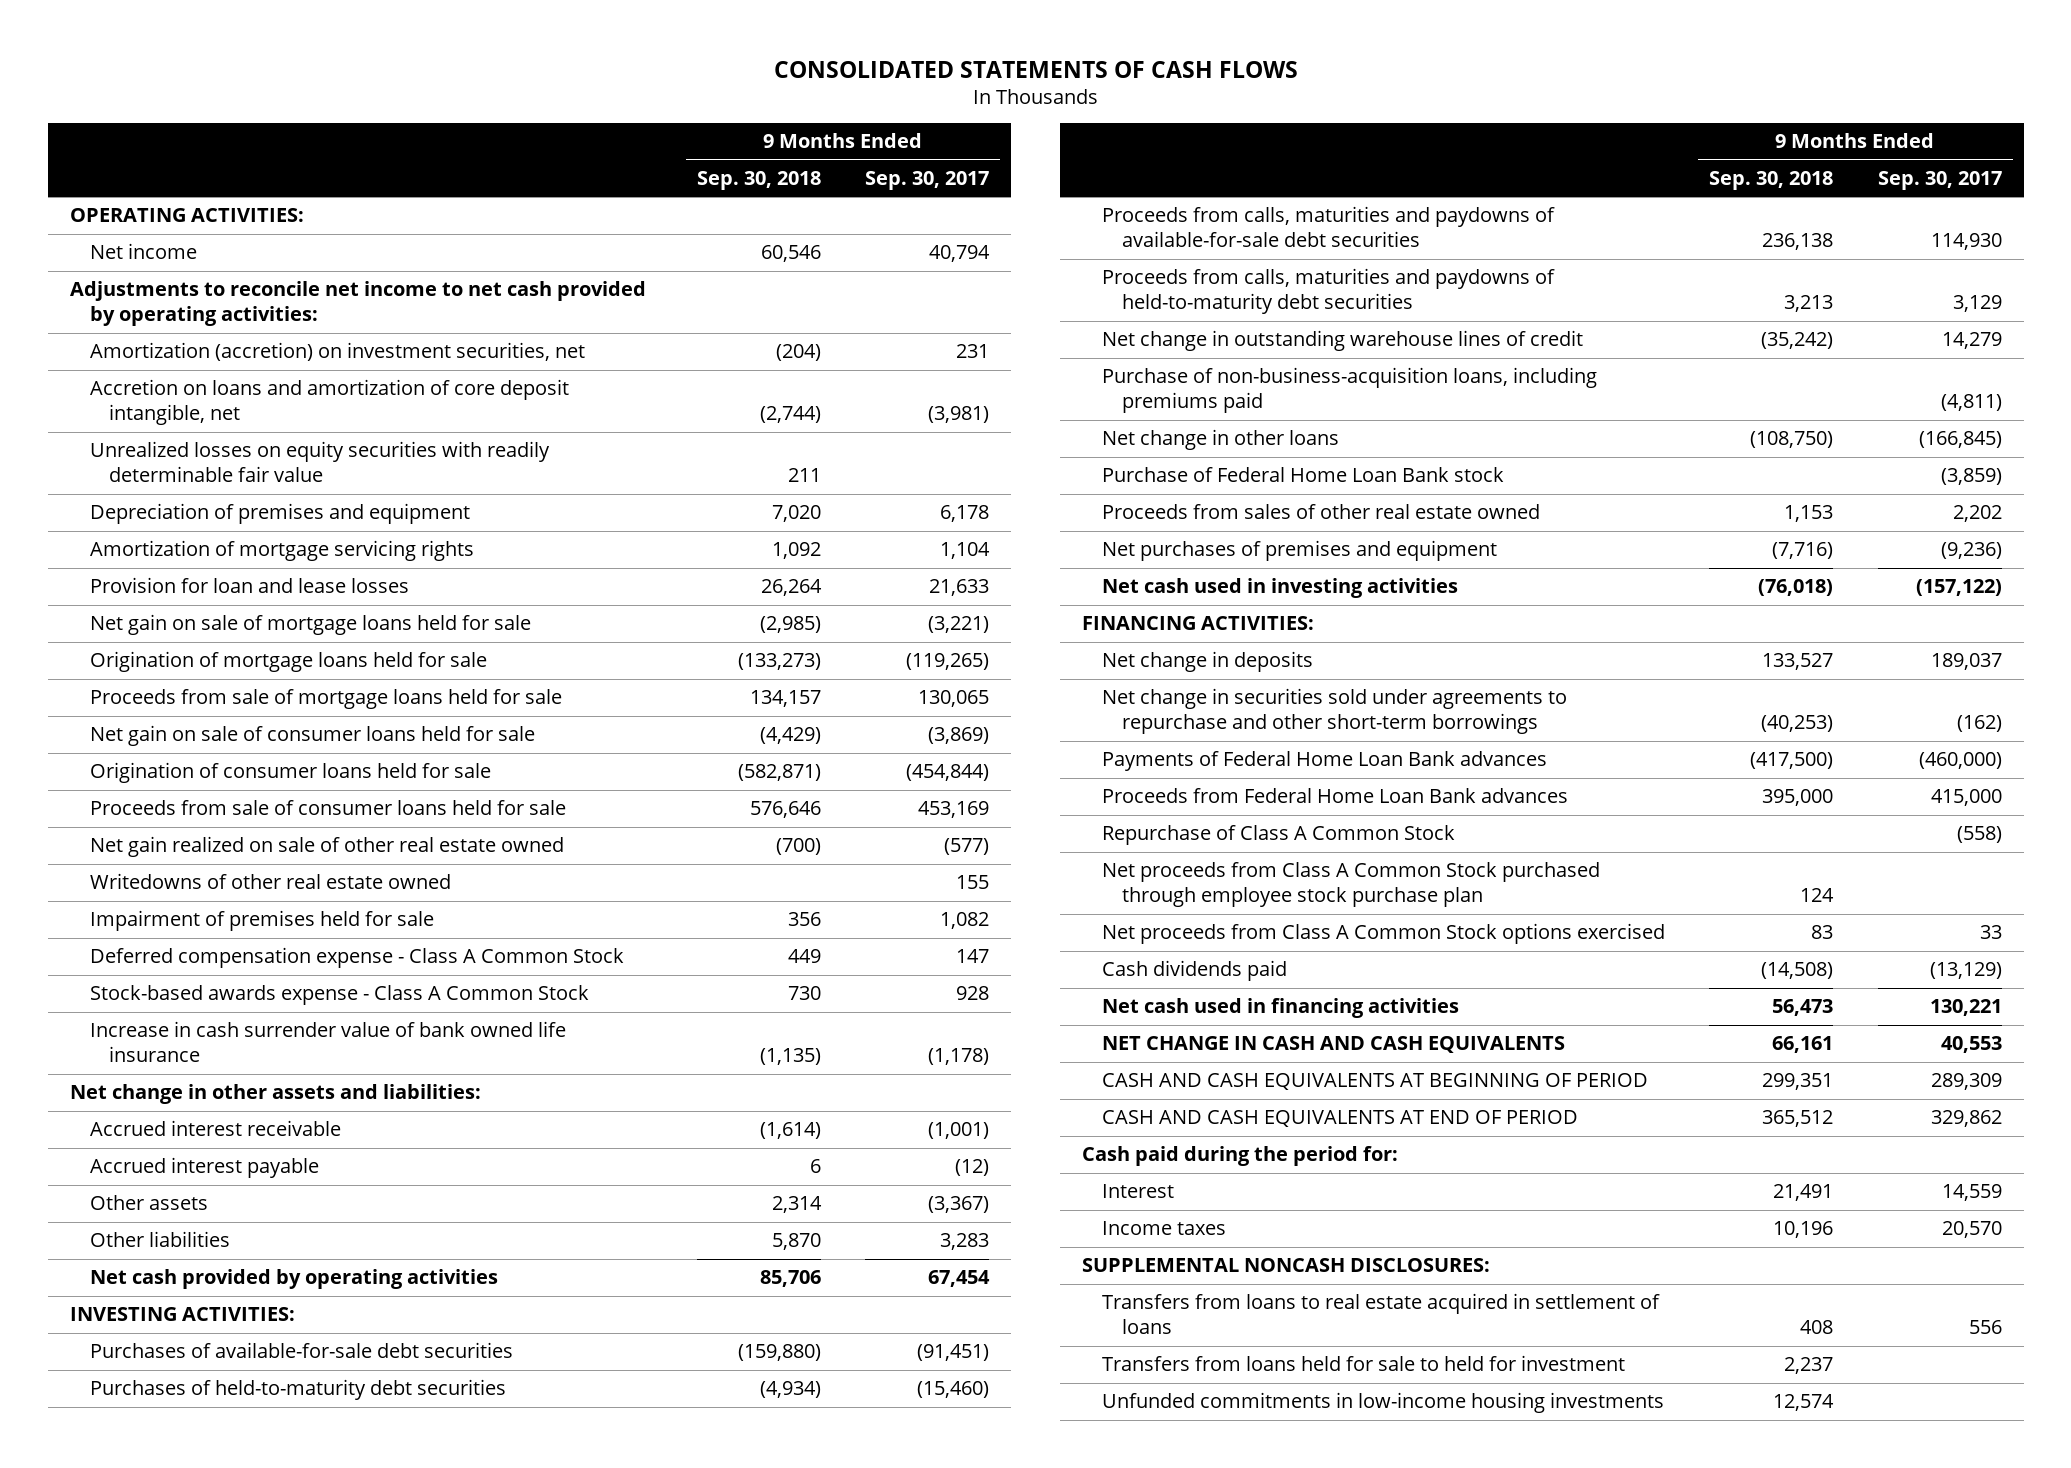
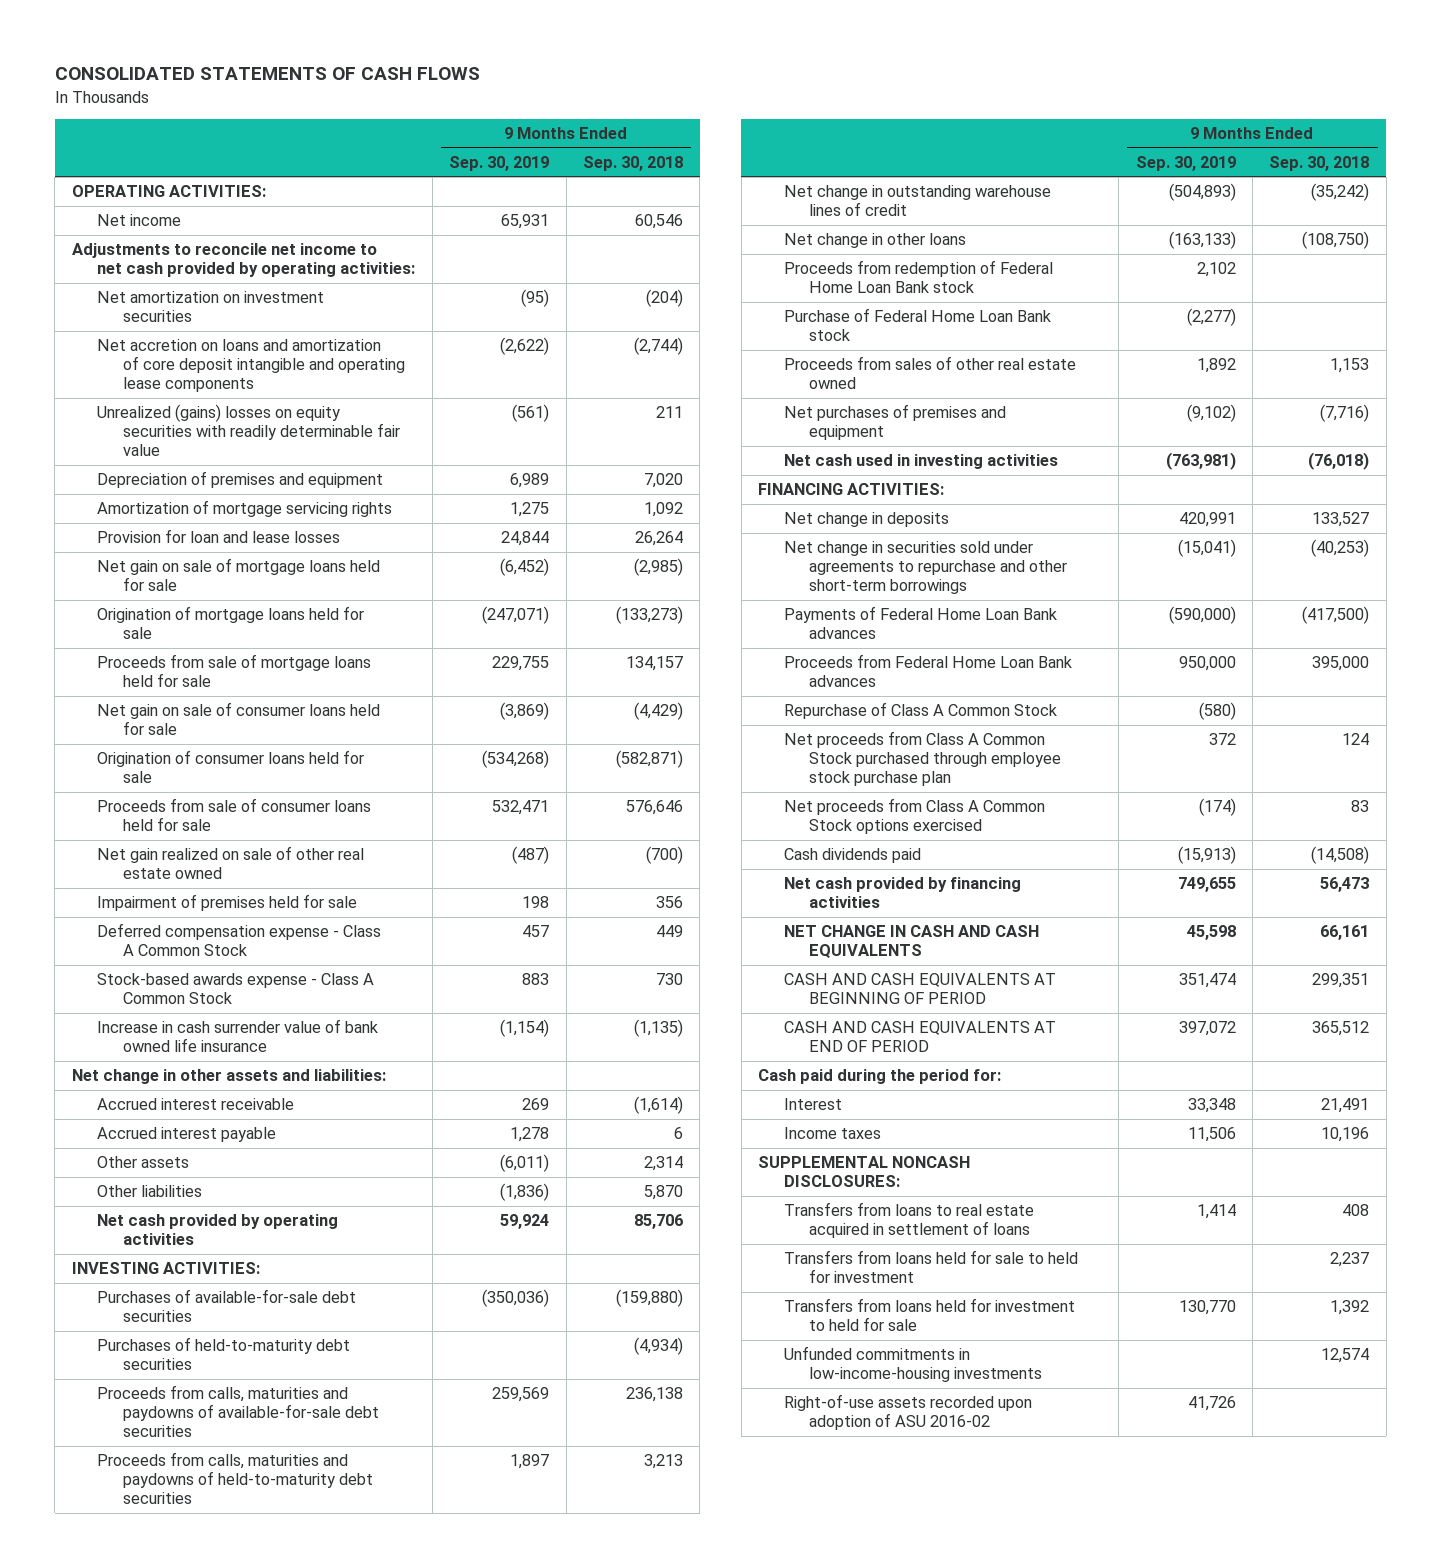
- | 9 Months Ended Sep. 30, 2018 | 9 Months Ended Sep. 30, 2017
+ | 9 Months Ended Sep. 30, 2019 | 9 Months Ended Sep. 30, 2018
- Amortization (accretion) on investment securities, net | (204) | 231
- Accretion on loans and amortization of core deposit intangible, net | (2,744) | (3,981)
- Unrealized losses on equity securities with readily determinable fair value | 211 |
+ Net amortization on investment securities | (95) | (204)
+ Net accretion on loans and amortization of core deposit intangible and operating lease components | (2,622) | (2,744)
+ Unrealized (gains) losses on equity securities with readily determinable fair value | (561) | 211
- Writedowns of other real estate owned | | 155
- Purchase of non-business-acquisition loans, including premiums paid | | (4,811)
+ Proceeds from redemption of Federal Home Loan Bank stock | 2,102 |
- Net cash used in financing activities | 56,473 | 130,221
+ Net cash provided by financing activities | 749,655 | 56,473
- Unfunded commitments in low-income housing investments | 12,574 |
+ Transfers from loans held for investment to held for sale | 130,770 | 1,392
+ Unfunded commitments in low-income-housing investments | | 12,574
+ Right-of-use assets recorded upon adoption of ASU 2016-02 | 41,726 |

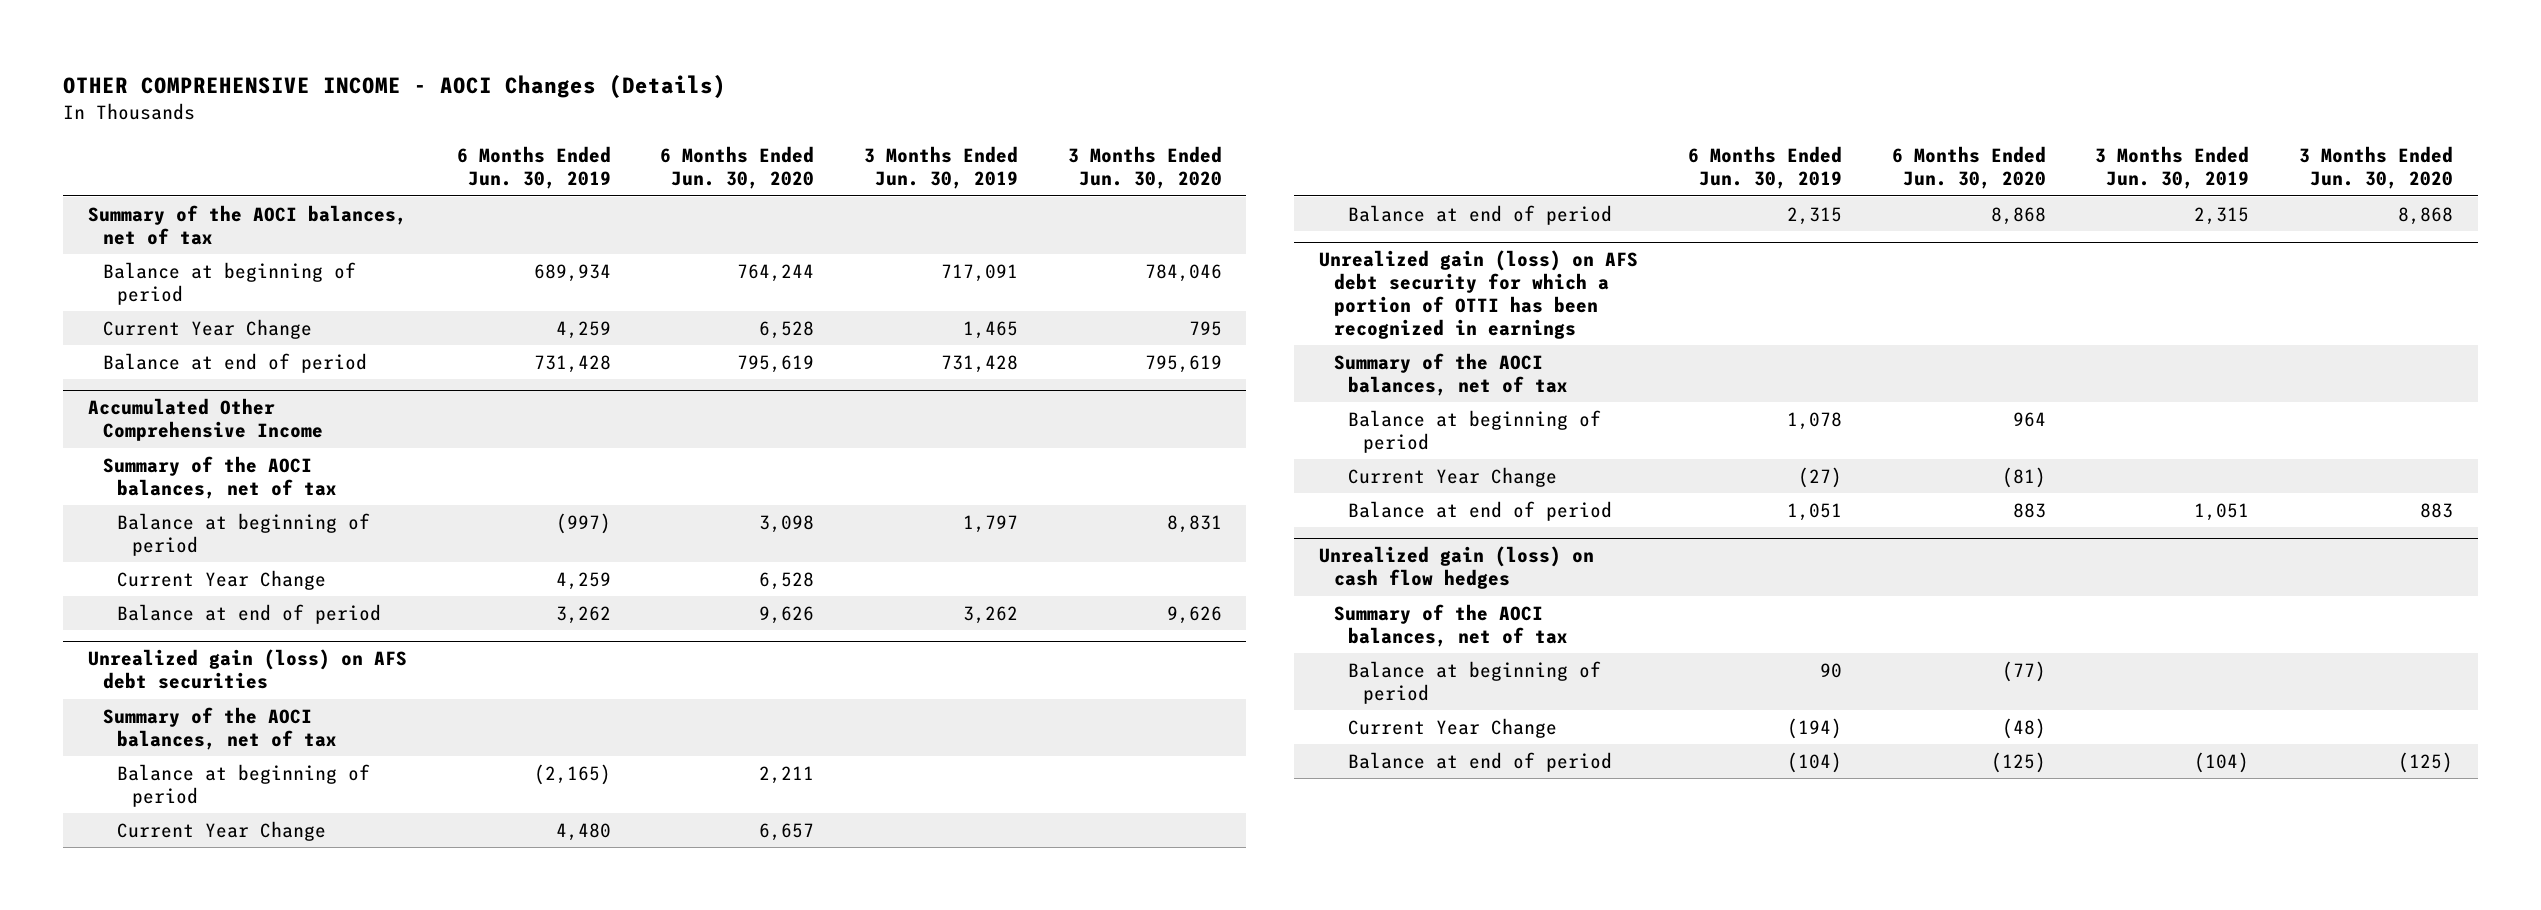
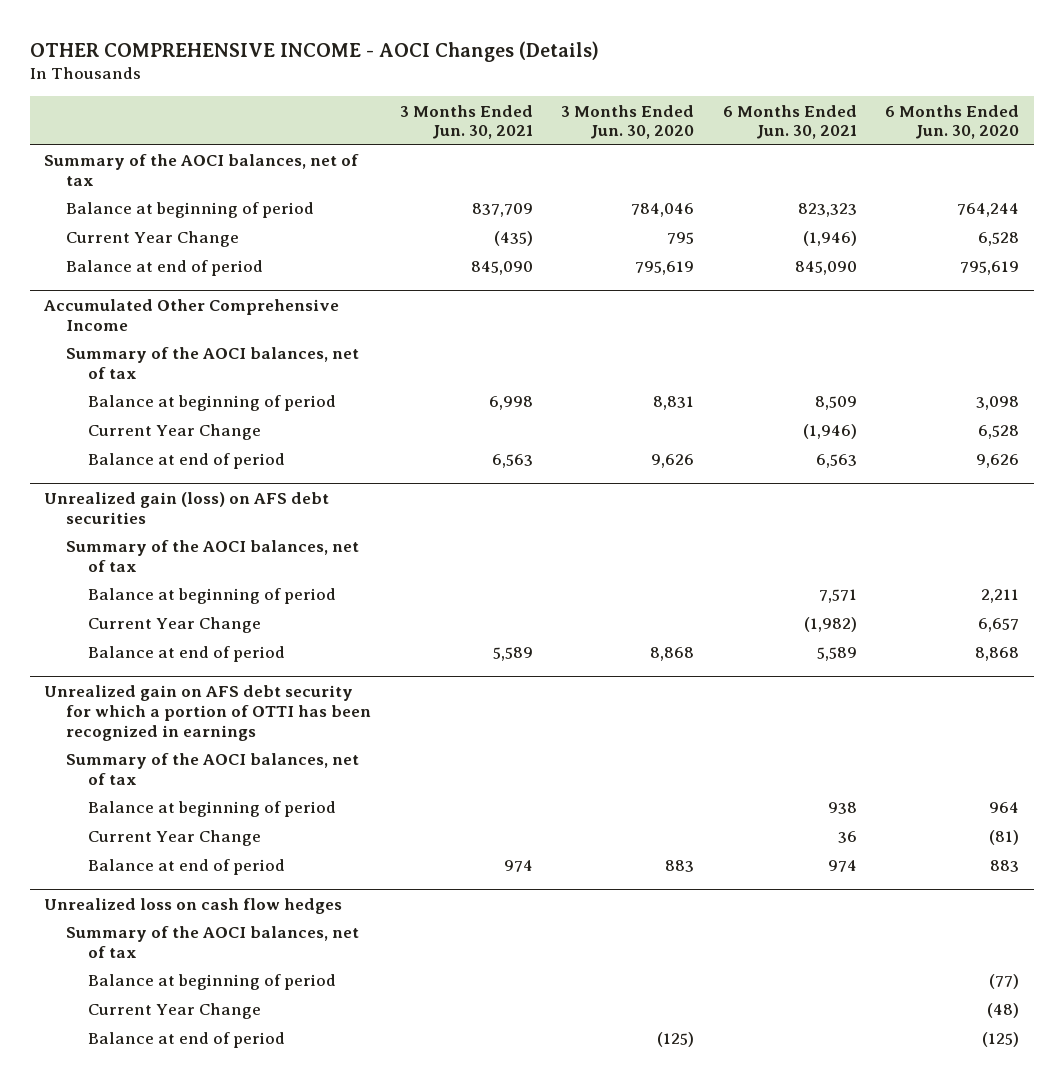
- | 6 Months Ended Jun. 30, 2019 | 6 Months Ended Jun. 30, 2020 | 3 Months Ended Jun. 30, 2019 | 3 Months Ended Jun. 30, 2020
+ | 3 Months Ended Jun. 30, 2021 | 3 Months Ended Jun. 30, 2020 | 6 Months Ended Jun. 30, 2021 | 6 Months Ended Jun. 30, 2020
- Unrealized gain (loss) on AFS debt security for which a portion of OTTI has been recognized in earnings
+ Unrealized gain on AFS debt security for which a portion of OTTI has been recognized in earnings
- Unrealized gain (loss) on cash flow hedges
+ Unrealized loss on cash flow hedges

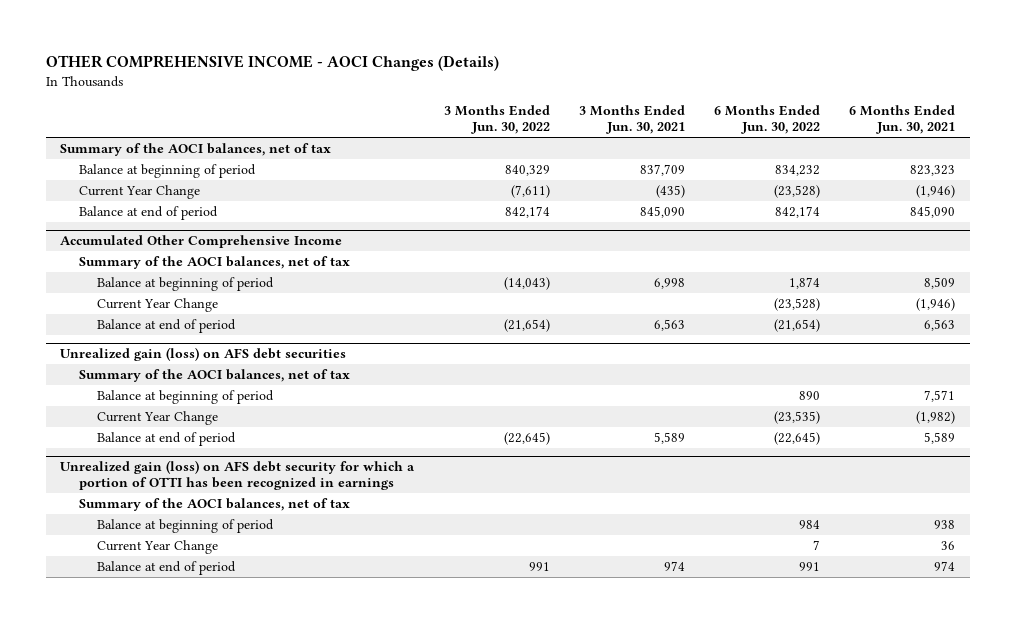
- | 3 Months Ended Jun. 30, 2021 | 3 Months Ended Jun. 30, 2020 | 6 Months Ended Jun. 30, 2021 | 6 Months Ended Jun. 30, 2020
+ | 3 Months Ended Jun. 30, 2022 | 3 Months Ended Jun. 30, 2021 | 6 Months Ended Jun. 30, 2022 | 6 Months Ended Jun. 30, 2021
- Unrealized gain on AFS debt security for which a portion of OTTI has been recognized in earnings
+ Unrealized gain (loss) on AFS debt security for which a portion of OTTI has been recognized in earnings
- Unrealized loss on cash flow hedges
- Summary of the AOCI balances, net of tax
- Balance at beginning of period | | | | (77)
- Current Year Change | | | | (48)
- Balance at end of period | | (125) | | (125)

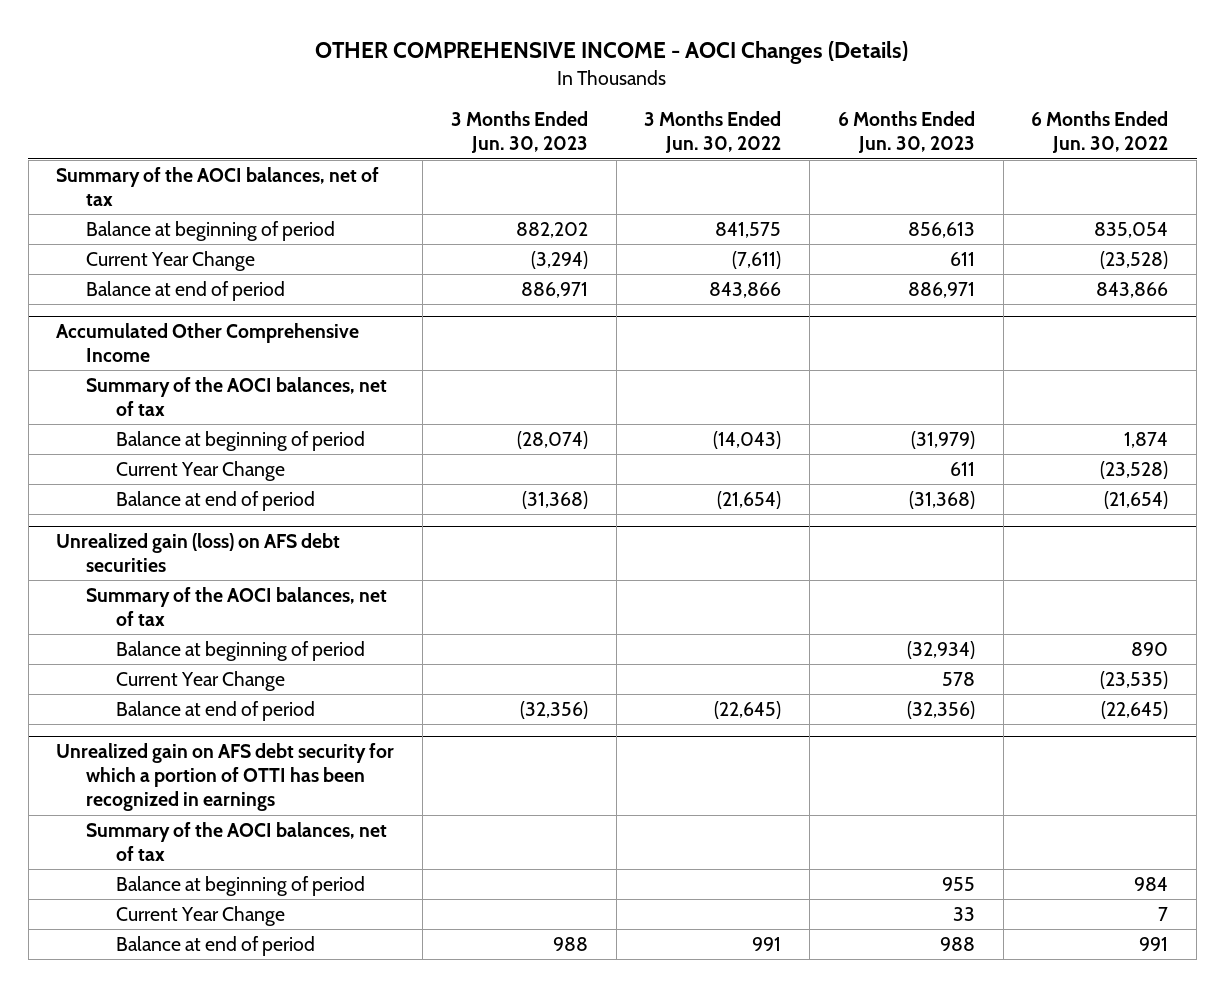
- | 3 Months Ended Jun. 30, 2022 | 3 Months Ended Jun. 30, 2021 | 6 Months Ended Jun. 30, 2022 | 6 Months Ended Jun. 30, 2021
+ | 3 Months Ended Jun. 30, 2023 | 3 Months Ended Jun. 30, 2022 | 6 Months Ended Jun. 30, 2023 | 6 Months Ended Jun. 30, 2022
- Balance at beginning of period | 840,329 | 837,709 | 834,232 | 823,323
+ Balance at beginning of period | 882,202 | 841,575 | 856,613 | 835,054
- Balance at end of period | 842,174 | 845,090 | 842,174 | 845,090
+ Balance at end of period | 886,971 | 843,866 | 886,971 | 843,866
- Unrealized gain (loss) on AFS debt security for which a portion of OTTI has been recognized in earnings
+ Unrealized gain on AFS debt security for which a portion of OTTI has been recognized in earnings

